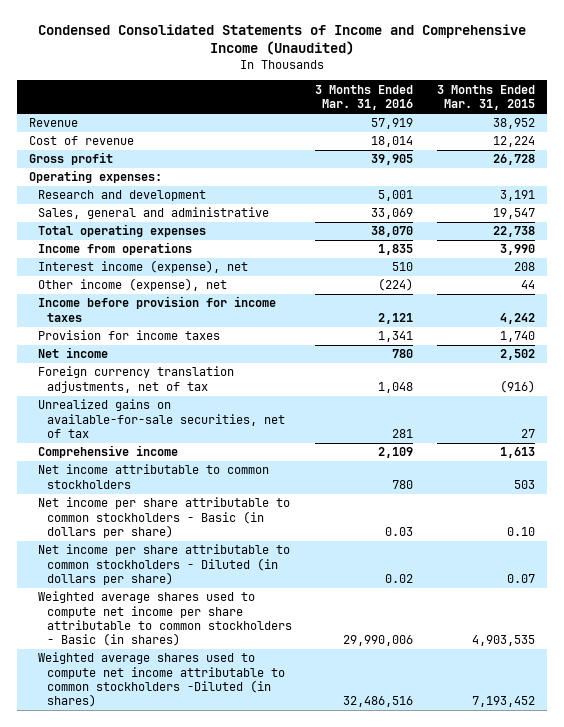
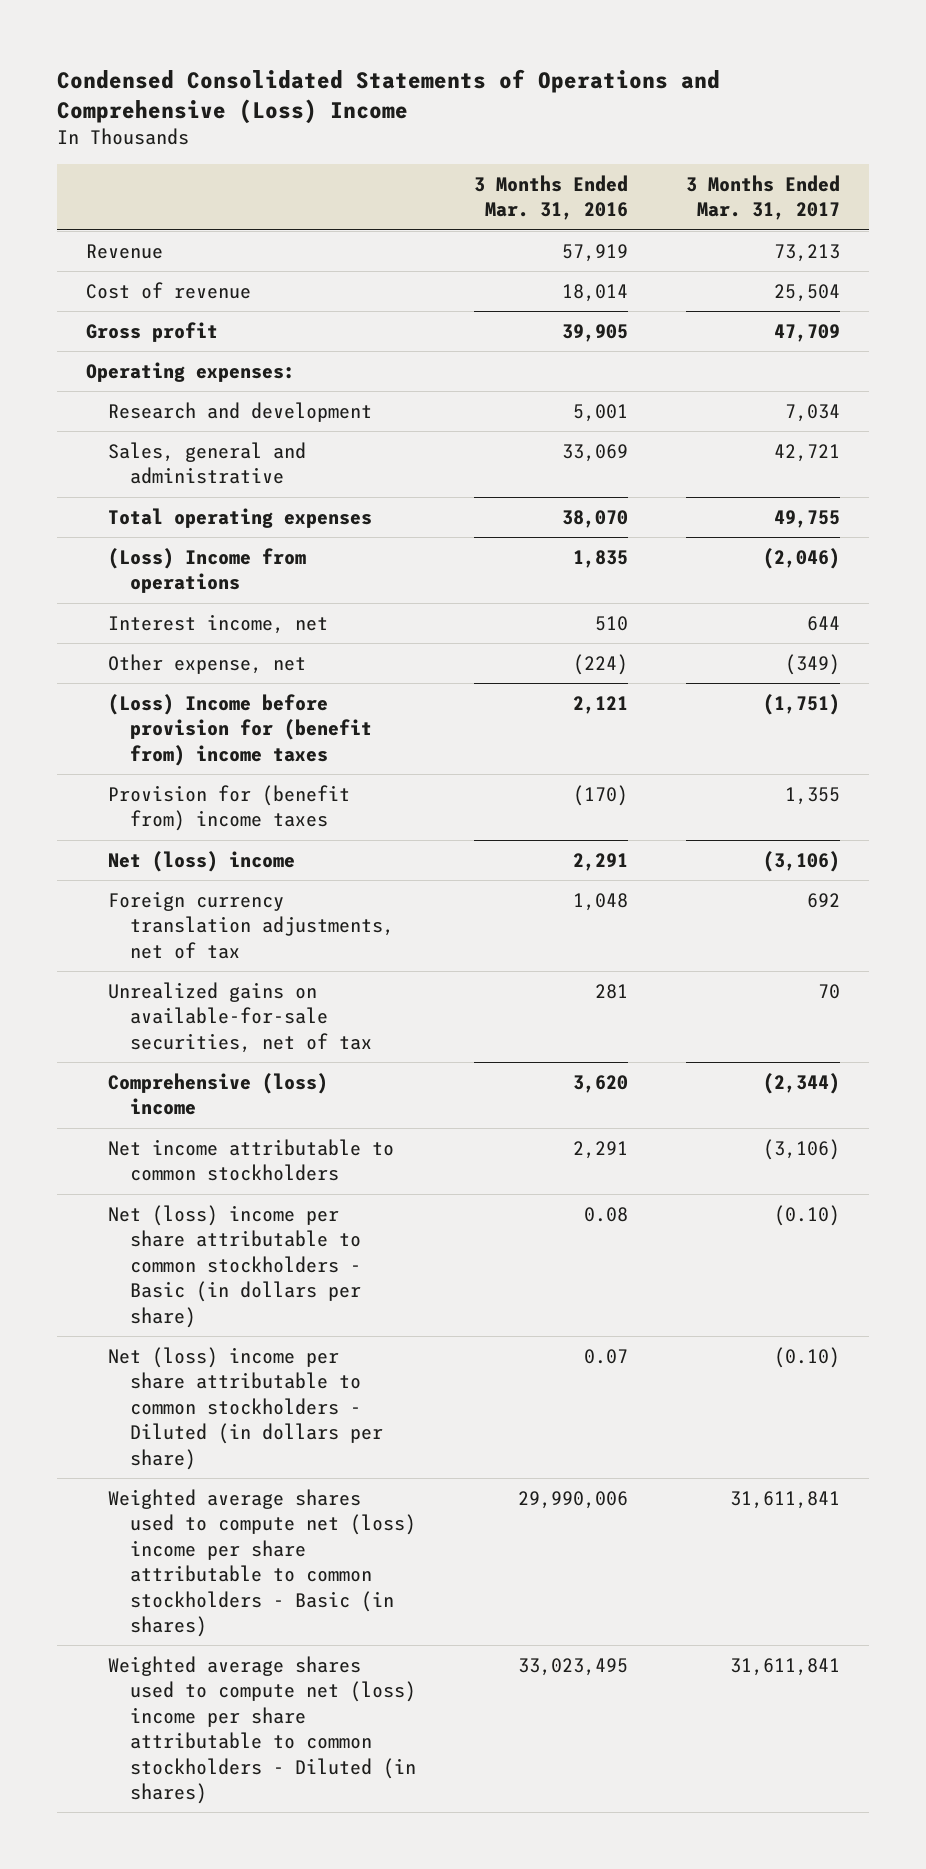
- Condensed Consolidated Statements of Income and Comprehensive Income (Unaudited)
+ Condensed Consolidated Statements of Operations and Comprehensive (Loss) Income
- | 3 Months Ended Mar. 31, 2016 | 3 Months Ended Mar. 31, 2015
+ | 3 Months Ended Mar. 31, 2016 | 3 Months Ended Mar. 31, 2017
- Income from operations | 1,835 | 3,990
- Interest income (expense), net | 510 | 208
- Other income (expense), net | (224) | 44
- Income before provision for income taxes | 2,121 | 4,242
- Provision for income taxes | 1,341 | 1,740
- Net income | 780 | 2,502
+ (Loss) Income from operations | 1,835 | (2,046)
+ Interest income, net | 510 | 644
+ Other expense, net | (224) | (349)
+ (Loss) Income before provision for (benefit from) income taxes | 2,121 | (1,751)
+ Provision for (benefit from) income taxes | (170) | 1,355
+ Net (loss) income | 2,291 | (3,106)
- Comprehensive income | 2,109 | 1,613
- Net income attributable to common stockholders | 780 | 503
- Net income per share attributable to common stockholders - Basic (in dollars per share) | 0.03 | 0.10
- Net income per share attributable to common stockholders - Diluted (in dollars per share) | 0.02 | 0.07
- Weighted average shares used to compute net income per share attributable to common stockholders - Basic (in shares) | 29,990,006 | 4,903,535
- Weighted average shares used to compute net income attributable to common stockholders -Diluted (in shares) | 32,486,516 | 7,193,452
+ Comprehensive (loss) income | 3,620 | (2,344)
+ Net income attributable to common stockholders | 2,291 | (3,106)
+ Net (loss) income per share attributable to common stockholders - Basic (in dollars per share) | 0.08 | (0.10)
+ Net (loss) income per share attributable to common stockholders - Diluted (in dollars per share) | 0.07 | (0.10)
+ Weighted average shares used to compute net (loss) income per share attributable to common stockholders - Basic (in shares) | 29,990,006 | 31,611,841
+ Weighted average shares used to compute net (loss) income per share attributable to common stockholders - Diluted (in shares) | 33,023,495 | 31,611,841

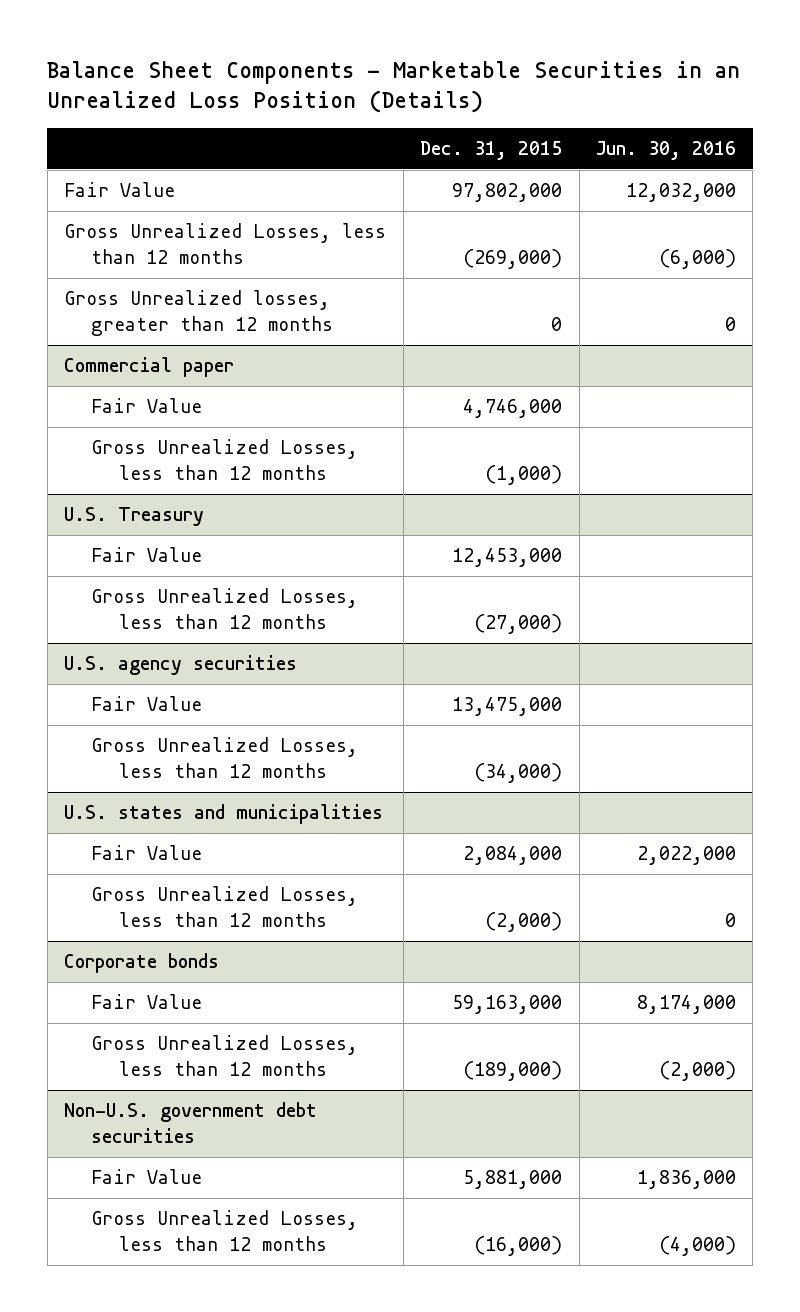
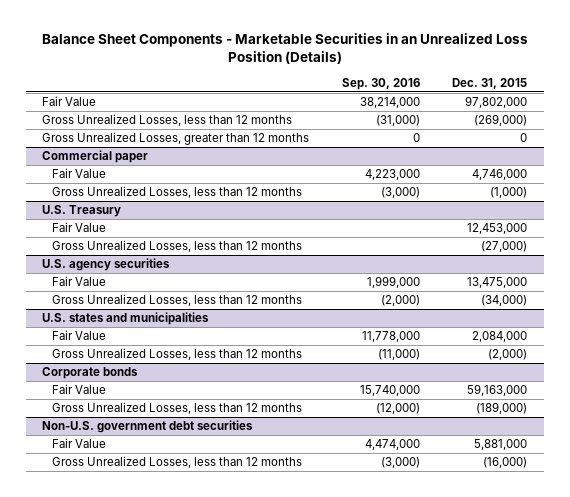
- | Dec. 31, 2015 | Jun. 30, 2016
+ | Sep. 30, 2016 | Dec. 31, 2015
- Gross Unrealized losses, greater than 12 months | 0 | 0
+ Gross Unrealized Losses, greater than 12 months | 0 | 0

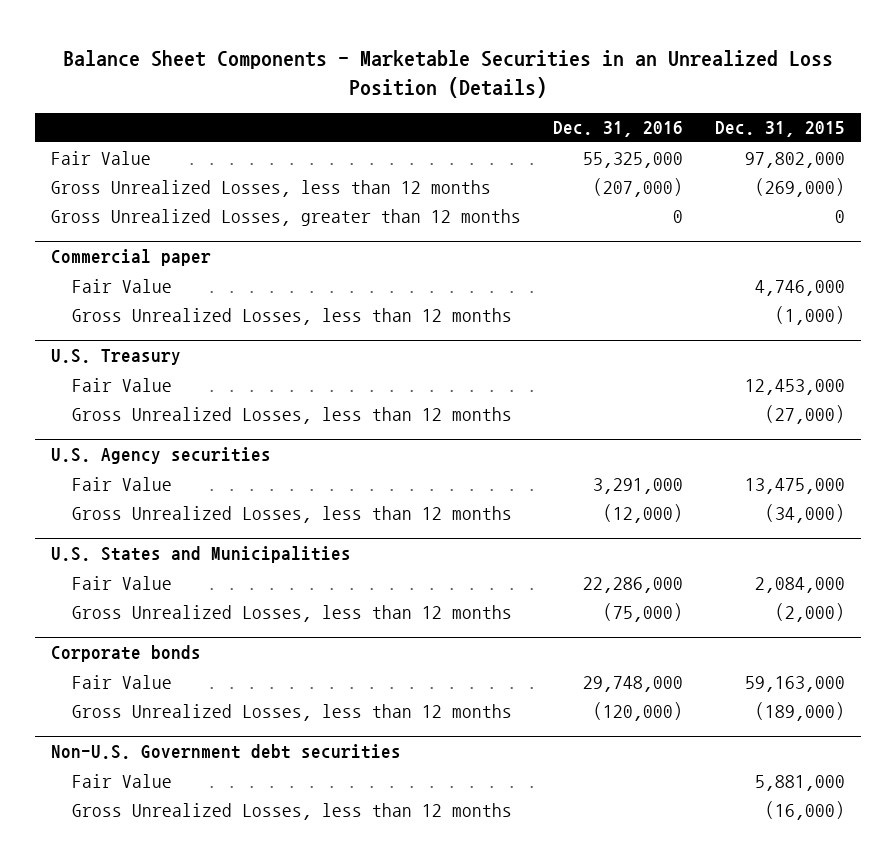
- | Sep. 30, 2016 | Dec. 31, 2015
+ | Dec. 31, 2016 | Dec. 31, 2015
- U.S. agency securities
+ U.S. Agency securities
- U.S. states and municipalities
+ U.S. States and Municipalities
- Non-U.S. government debt securities
+ Non-U.S. Government debt securities

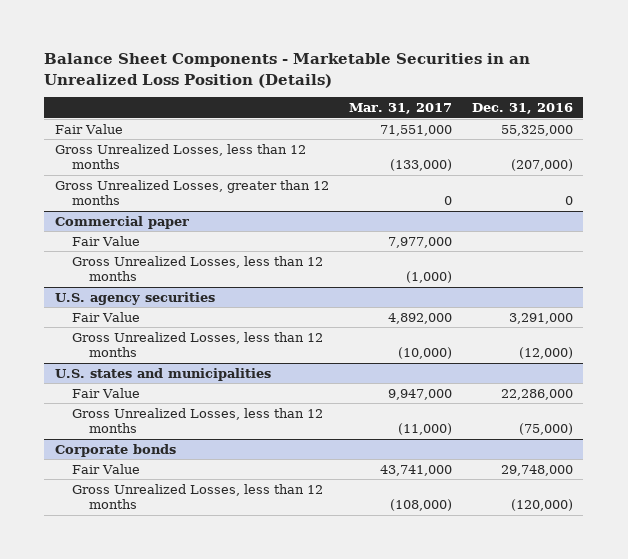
- | Dec. 31, 2016 | Dec. 31, 2015
+ | Mar. 31, 2017 | Dec. 31, 2016
- U.S. Treasury
- Fair Value | | 12,453,000
- Gross Unrealized Losses, less than 12 months | | (27,000)
- U.S. Agency securities
+ U.S. agency securities
- U.S. States and Municipalities
+ U.S. states and municipalities
- Non-U.S. Government debt securities
- Fair Value | | 5,881,000
- Gross Unrealized Losses, less than 12 months | | (16,000)

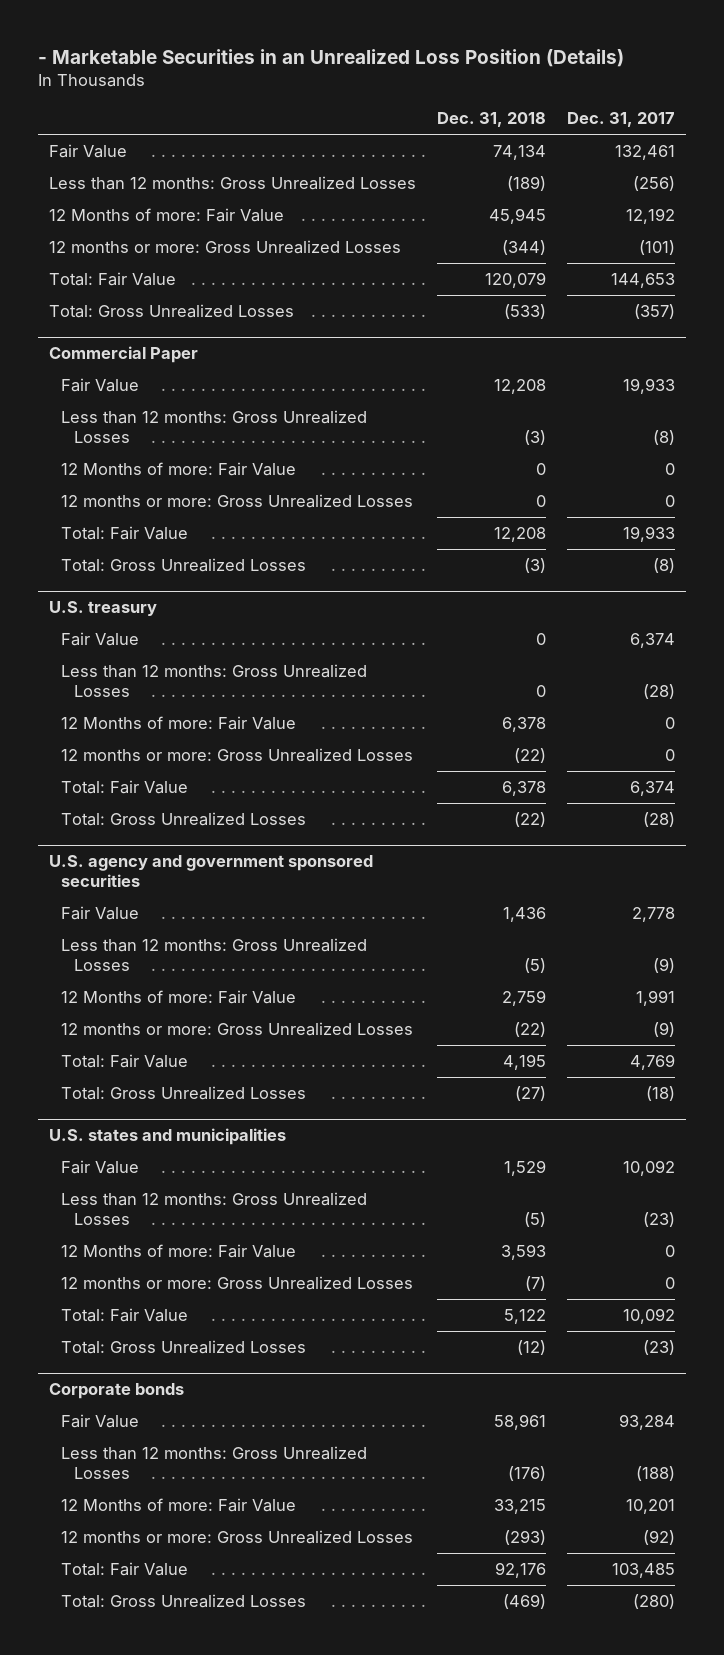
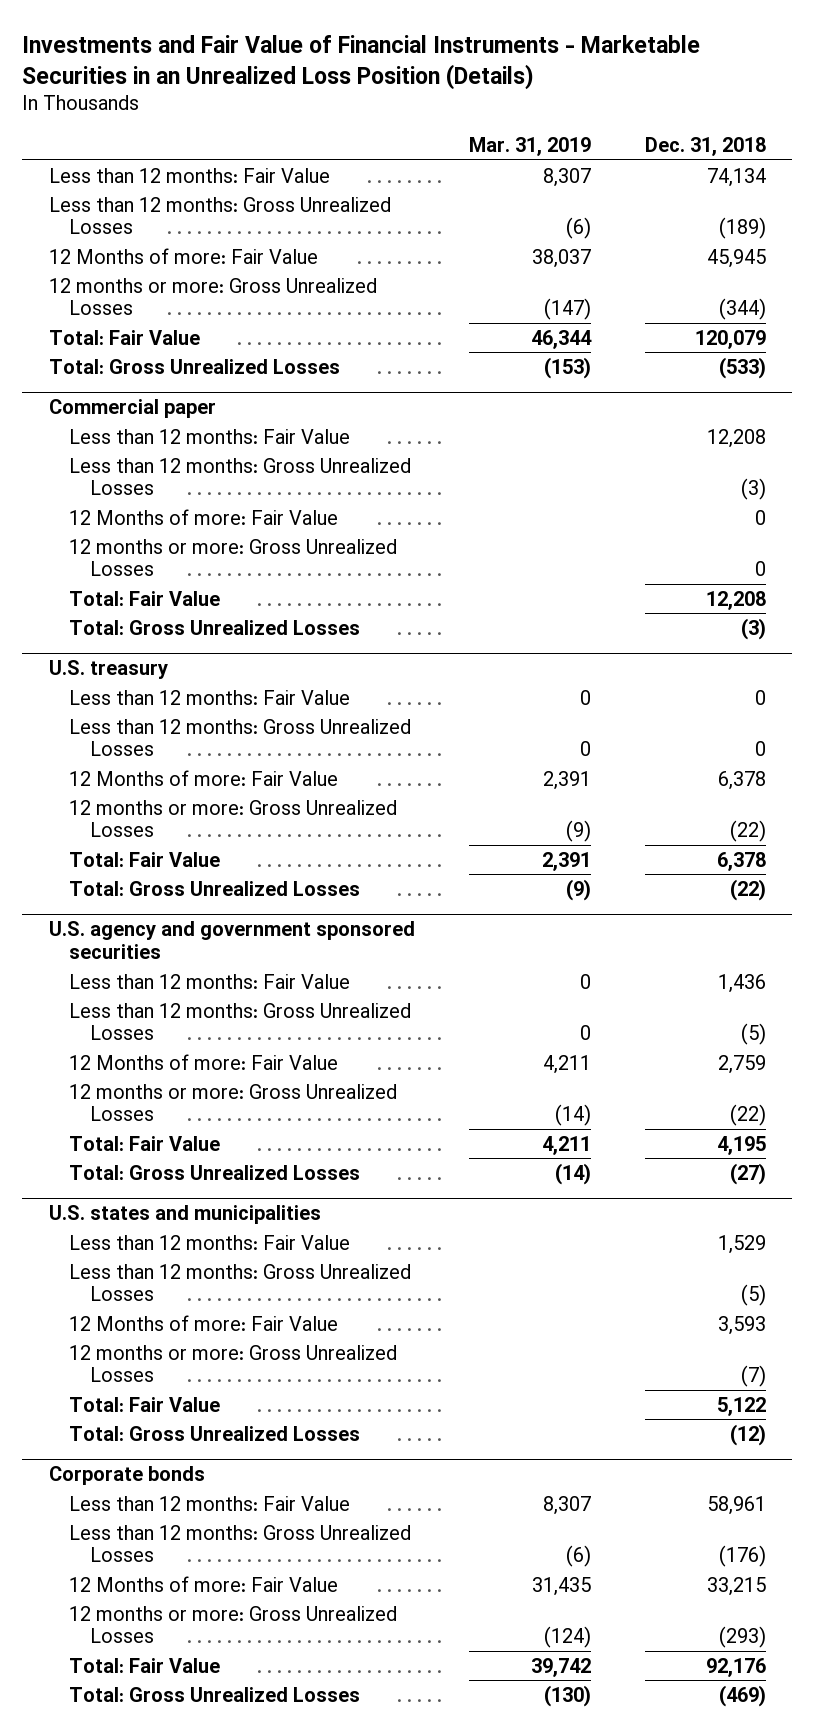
- - Marketable Securities in an Unrealized Loss Position (Details)
+ Investments and Fair Value of Financial Instruments - Marketable Securities in an Unrealized Loss Position (Details)
- | Dec. 31, 2018 | Dec. 31, 2017
+ | Mar. 31, 2019 | Dec. 31, 2018
- Fair Value | 74,134 | 132,461
+ Less than 12 months: Fair Value | 8,307 | 74,134
- Commercial Paper
- Fair Value | 12,208 | 19,933
+ Commercial paper
+ Less than 12 months: Fair Value | | 12,208
@ U.S. treasury
- Fair Value | 0 | 6,374
+ Less than 12 months: Fair Value | 0 | 0
@ U.S. agency and government sponsored securities
- Fair Value | 1,436 | 2,778
+ Less than 12 months: Fair Value | 0 | 1,436
@ U.S. states and municipalities
- Fair Value | 1,529 | 10,092
+ Less than 12 months: Fair Value | | 1,529
@ Corporate bonds
- Fair Value | 58,961 | 93,284
+ Less than 12 months: Fair Value | 8,307 | 58,961

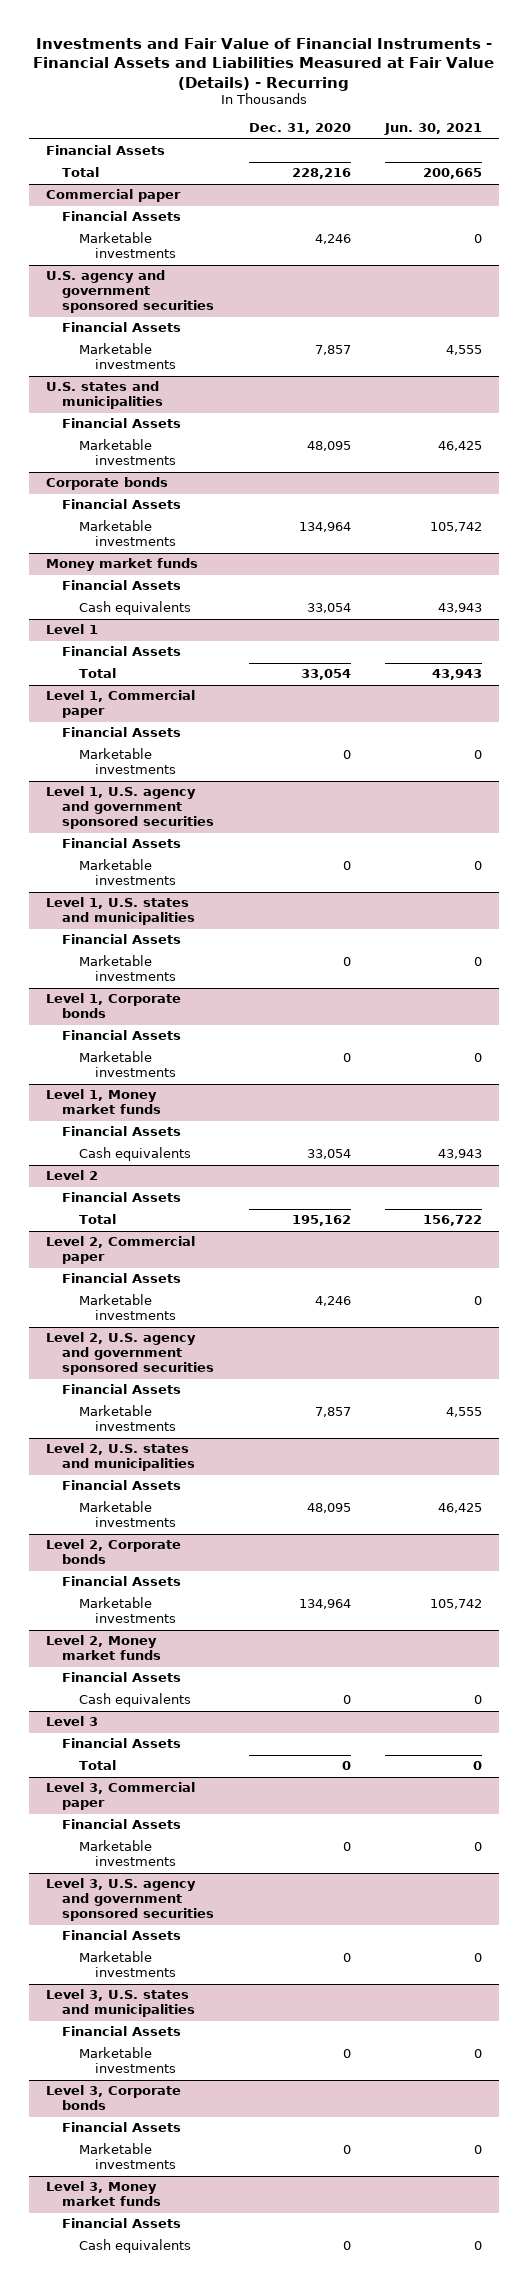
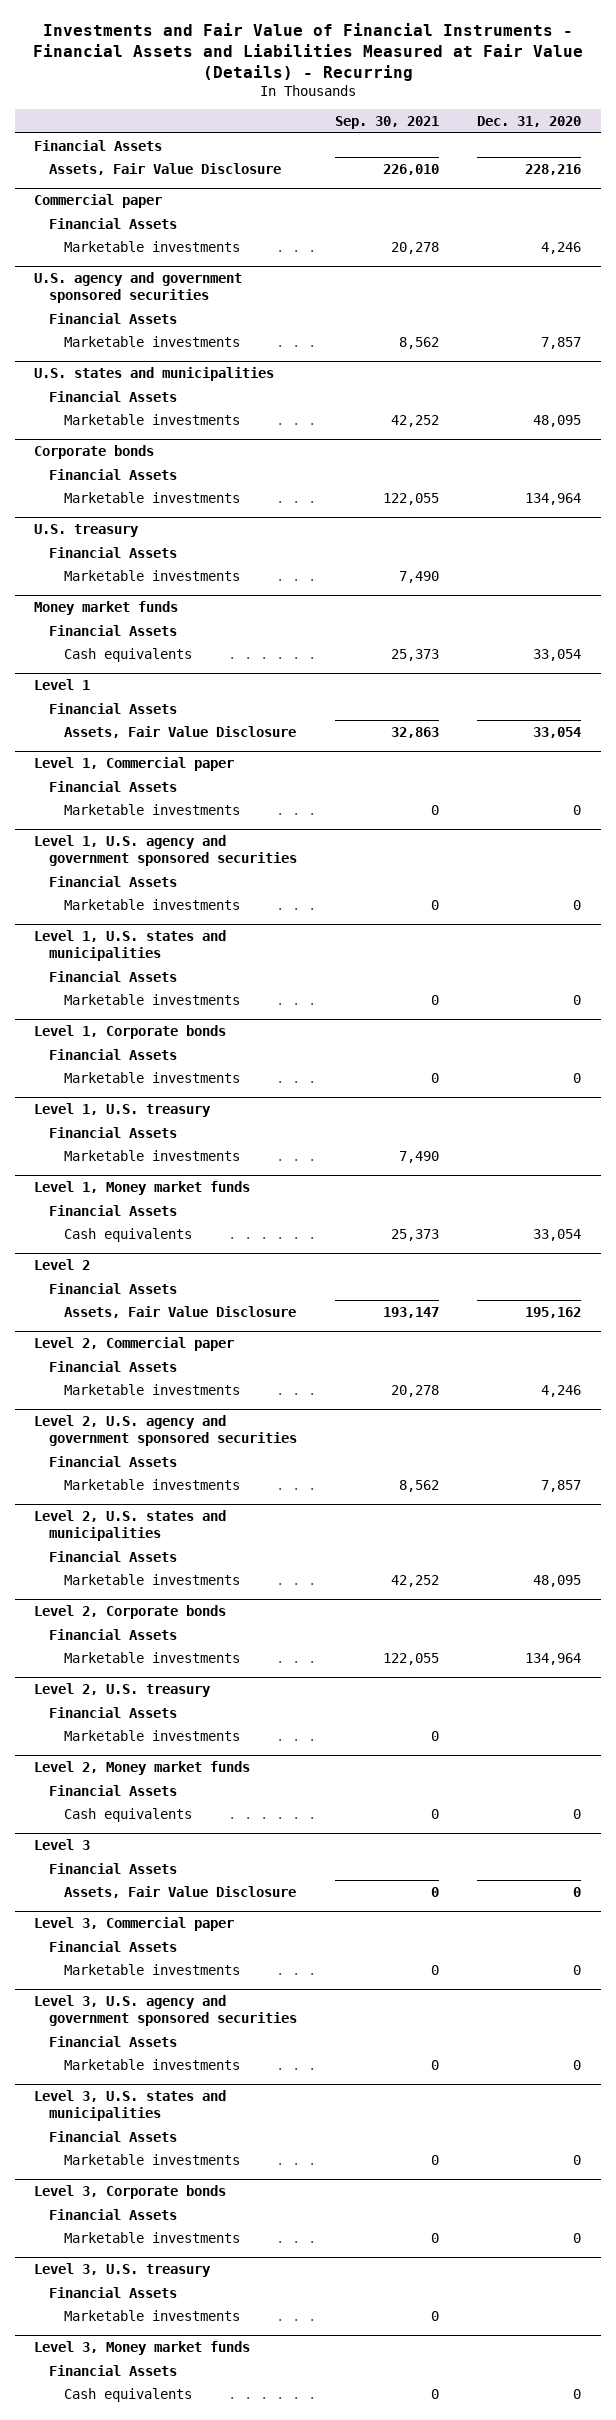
- | Dec. 31, 2020 | Jun. 30, 2021
+ | Sep. 30, 2021 | Dec. 31, 2020
- Total | 228,216 | 200,665
+ Assets, Fair Value Disclosure | 226,010 | 228,216
+ U.S. treasury
+ Financial Assets
+ Marketable investments | 7,490 |
@ Level 1
- Total | 33,054 | 43,943
+ Assets, Fair Value Disclosure | 32,863 | 33,054
+ Level 1, U.S. treasury
+ Financial Assets
+ Marketable investments | 7,490 |
@ Level 2
- Total | 195,162 | 156,722
+ Assets, Fair Value Disclosure | 193,147 | 195,162
+ Level 2, U.S. treasury
+ Financial Assets
+ Marketable investments | 0 |
@ Level 3
- Total | 0 | 0
+ Assets, Fair Value Disclosure | 0 | 0
+ Level 3, U.S. treasury
+ Financial Assets
+ Marketable investments | 0 |

